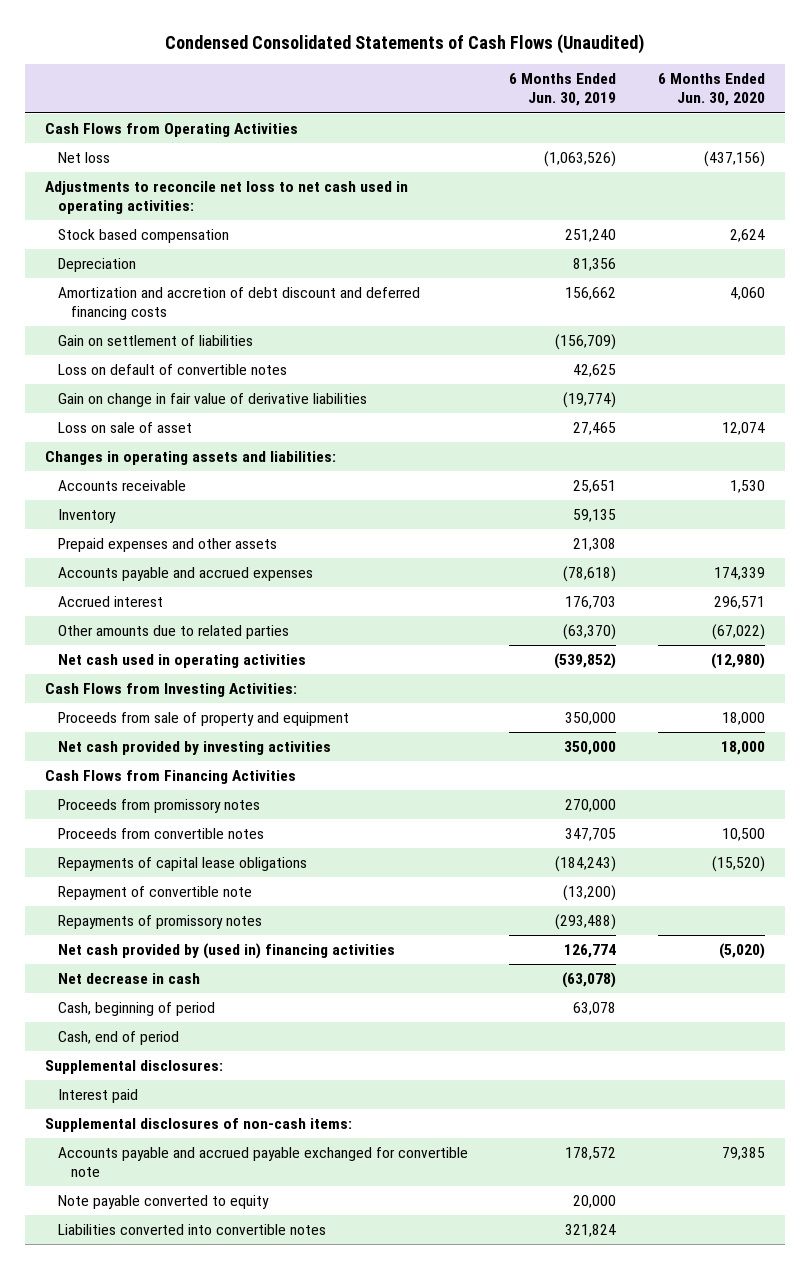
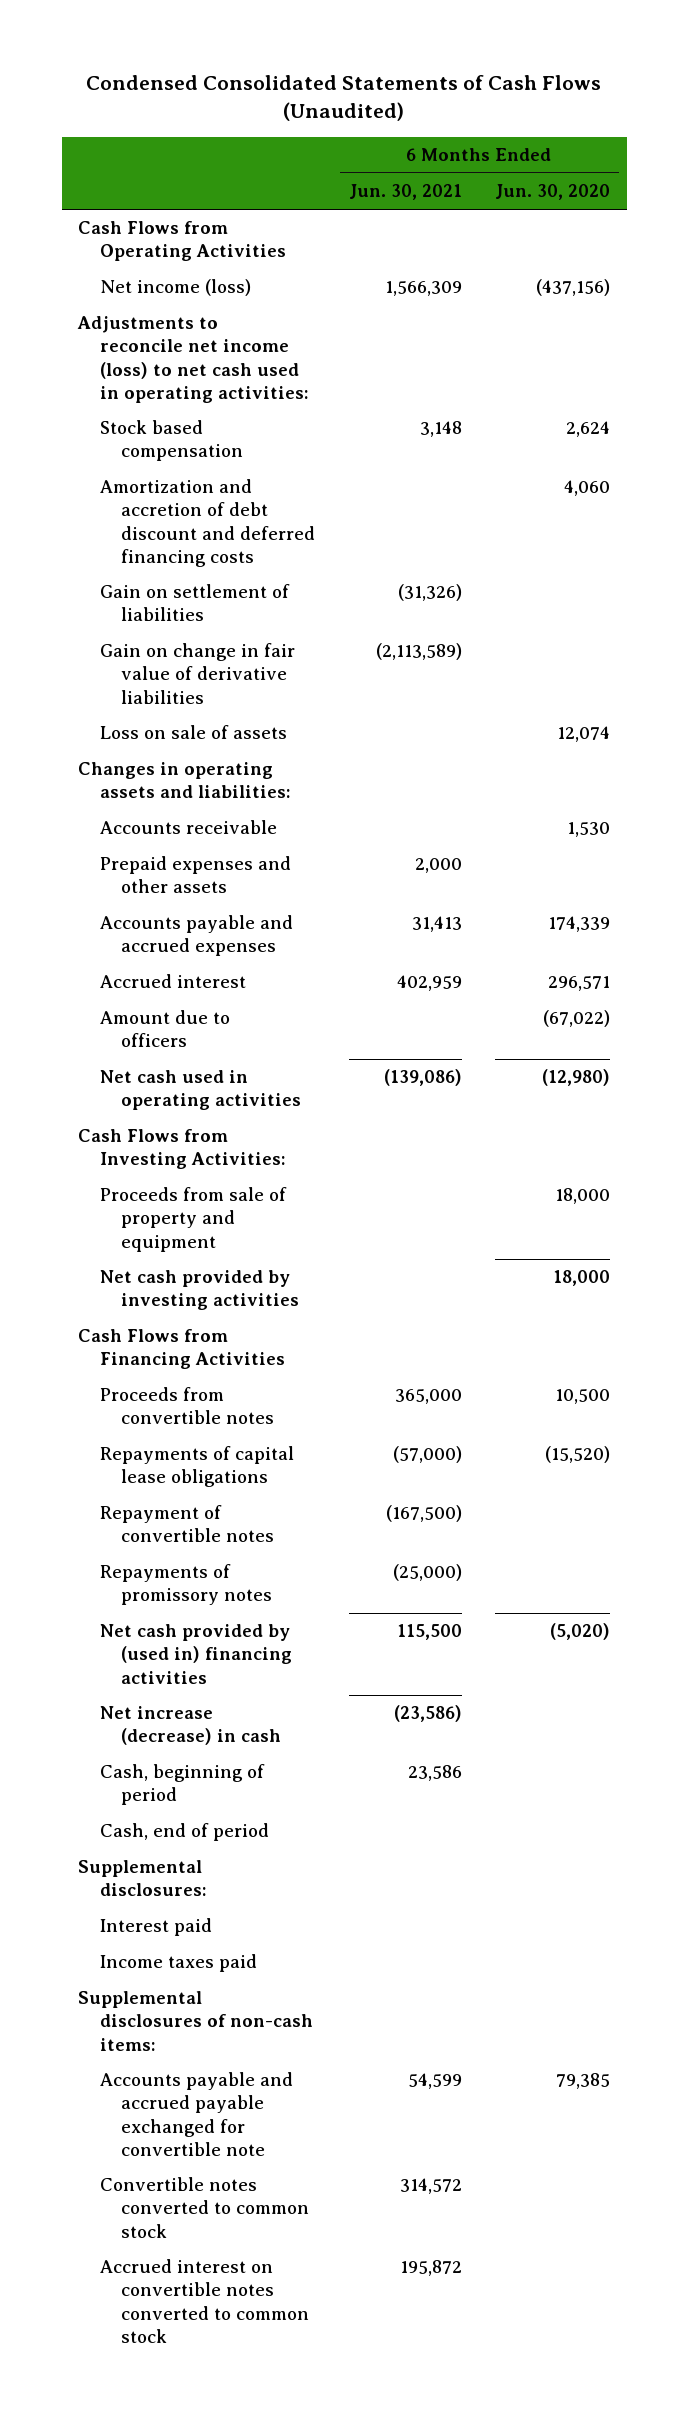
- | 6 Months Ended Jun. 30, 2019 | 6 Months Ended Jun. 30, 2020
+ | 6 Months Ended Jun. 30, 2021 | 6 Months Ended Jun. 30, 2020
- Net loss | (1,063,526) | (437,156)
- Adjustments to reconcile net loss to net cash used in operating activities:
+ Net income (loss) | 1,566,309 | (437,156)
+ Adjustments to reconcile net income (loss) to net cash used in operating activities:
- Depreciation | 81,356 |
- Loss on default of convertible notes | 42,625 |
- Loss on sale of asset | 27,465 | 12,074
+ Loss on sale of assets | | 12,074
- Inventory | 59,135 |
- Other amounts due to related parties | (63,370) | (67,022)
+ Amount due to officers | | (67,022)
- Proceeds from promissory notes | 270,000 |
- Repayment of convertible note | (13,200) |
+ Repayment of convertible notes | (167,500) |
- Net decrease in cash | (63,078) |
+ Net increase (decrease) in cash | (23,586) |
+ Income taxes paid
- Note payable converted to equity | 20,000 |
- Liabilities converted into convertible notes | 321,824 |
+ Convertible notes converted to common stock | 314,572 |
+ Accrued interest on convertible notes converted to common stock | 195,872 |

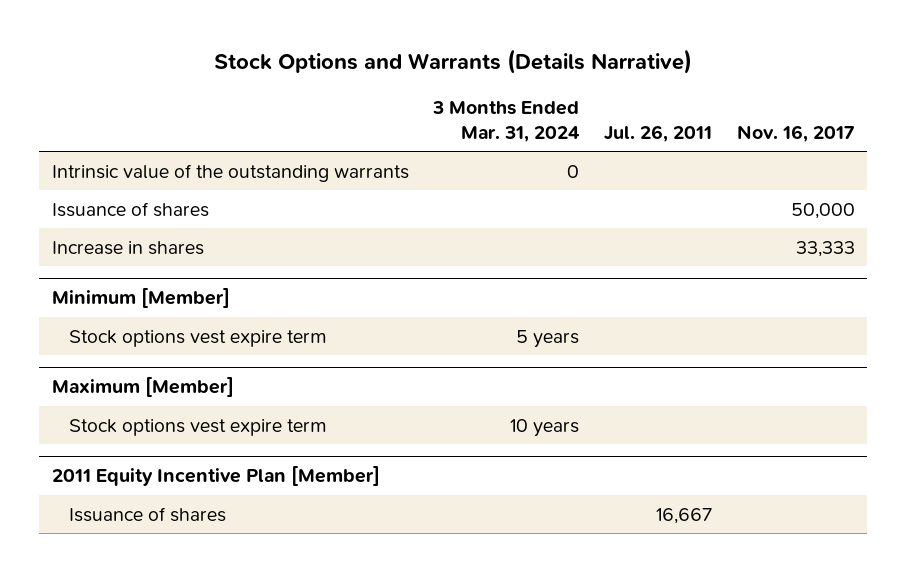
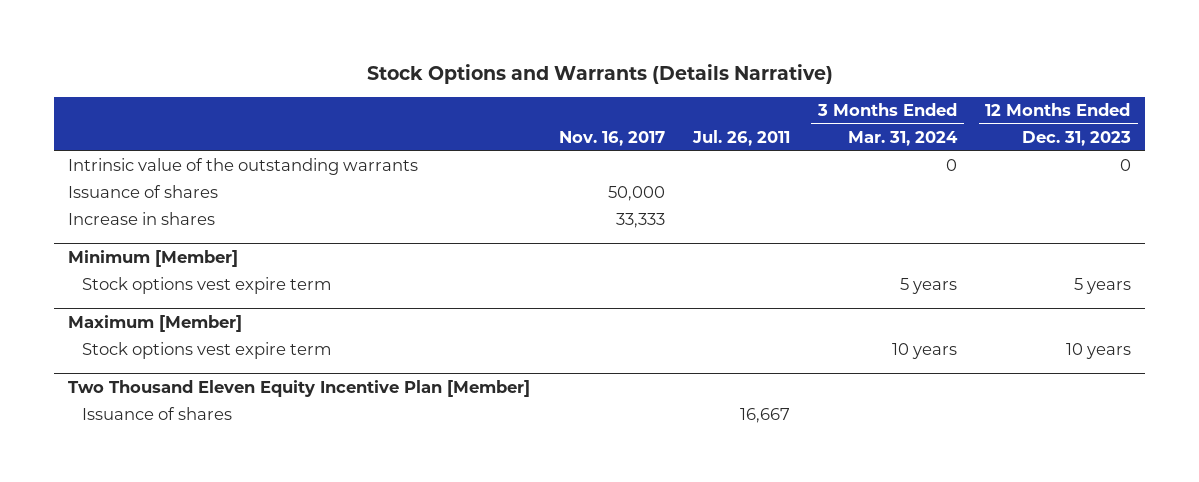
- | 3 Months Ended Mar. 31, 2024 | Jul. 26, 2011 | Nov. 16, 2017
+ | Nov. 16, 2017 | Jul. 26, 2011 | 3 Months Ended Mar. 31, 2024 | 12 Months Ended Dec. 31, 2023
- 2011 Equity Incentive Plan [Member]
+ Two Thousand Eleven Equity Incentive Plan [Member]

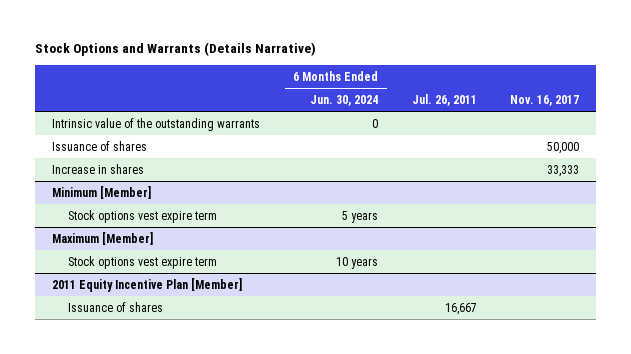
- | Nov. 16, 2017 | Jul. 26, 2011 | 3 Months Ended Mar. 31, 2024 | 12 Months Ended Dec. 31, 2023
+ | 6 Months Ended Jun. 30, 2024 | Jul. 26, 2011 | Nov. 16, 2017
- Two Thousand Eleven Equity Incentive Plan [Member]
+ 2011 Equity Incentive Plan [Member]

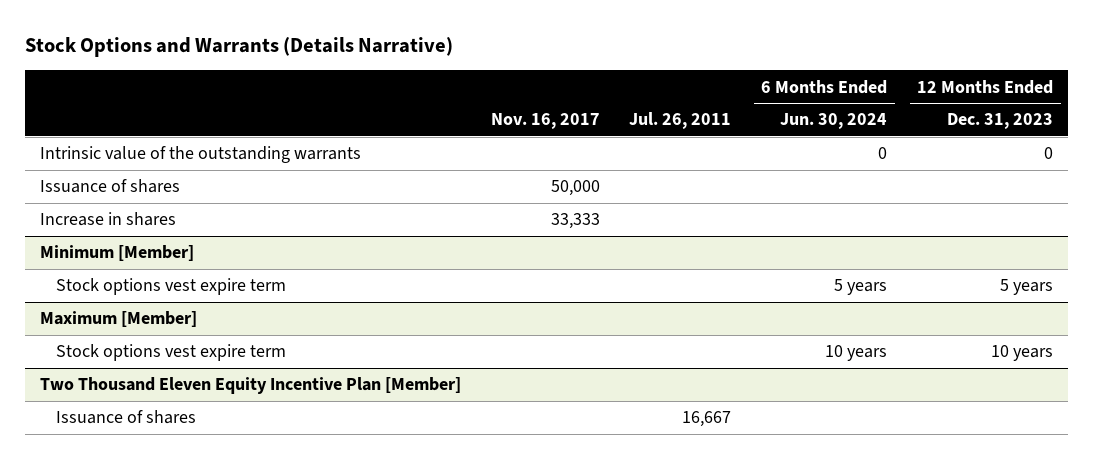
- | 6 Months Ended Jun. 30, 2024 | Jul. 26, 2011 | Nov. 16, 2017
+ | Nov. 16, 2017 | Jul. 26, 2011 | 6 Months Ended Jun. 30, 2024 | 12 Months Ended Dec. 31, 2023
- 2011 Equity Incentive Plan [Member]
+ Two Thousand Eleven Equity Incentive Plan [Member]

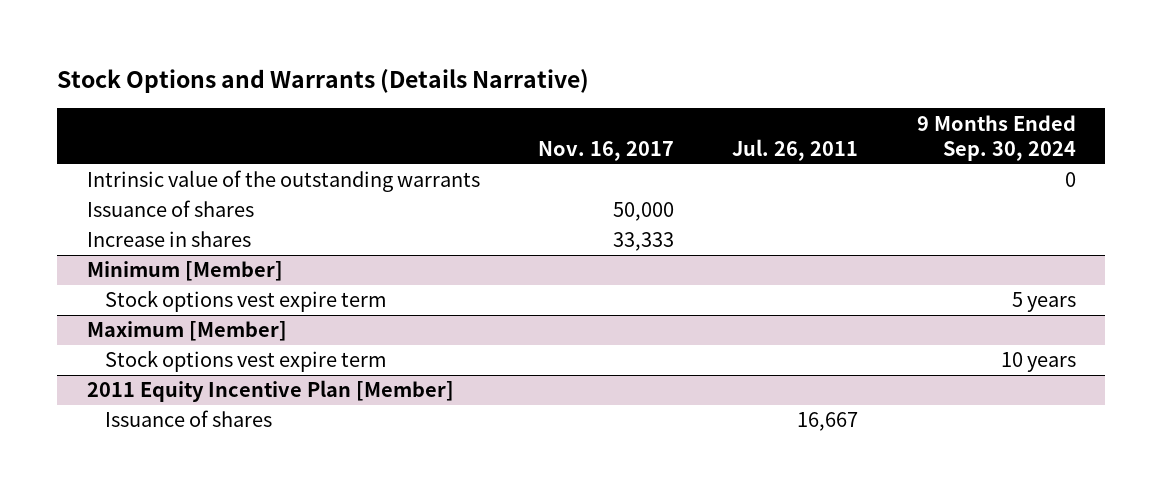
- | Nov. 16, 2017 | Jul. 26, 2011 | 6 Months Ended Jun. 30, 2024 | 12 Months Ended Dec. 31, 2023
+ | Nov. 16, 2017 | Jul. 26, 2011 | 9 Months Ended Sep. 30, 2024
- Two Thousand Eleven Equity Incentive Plan [Member]
+ 2011 Equity Incentive Plan [Member]

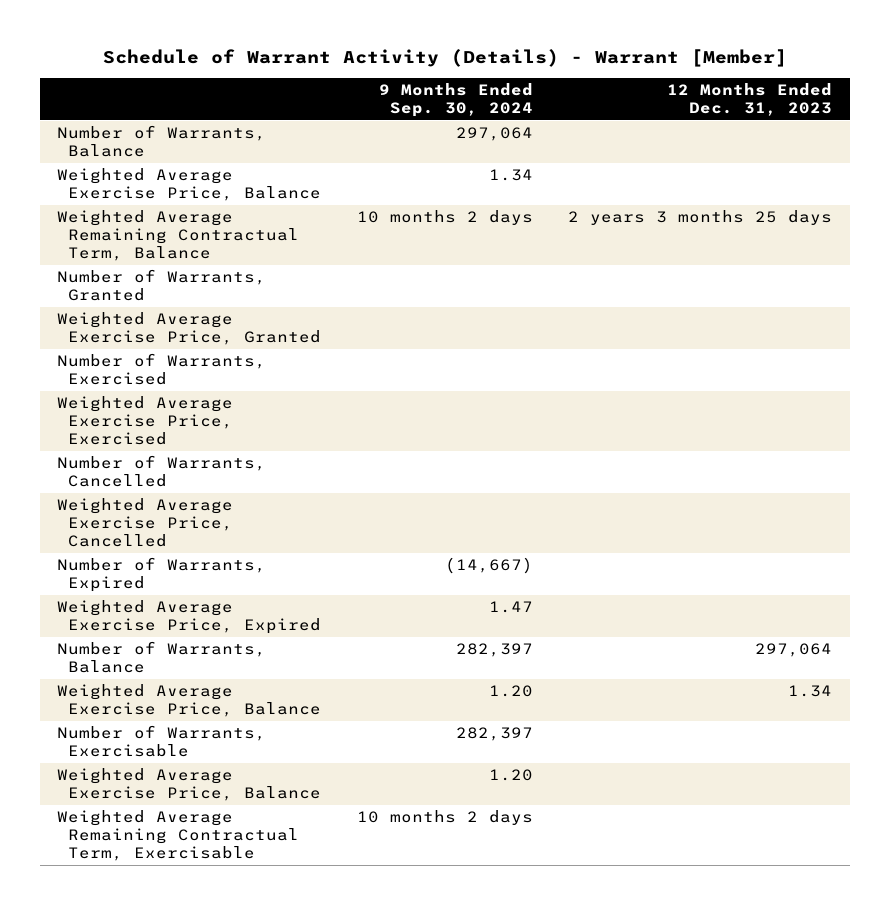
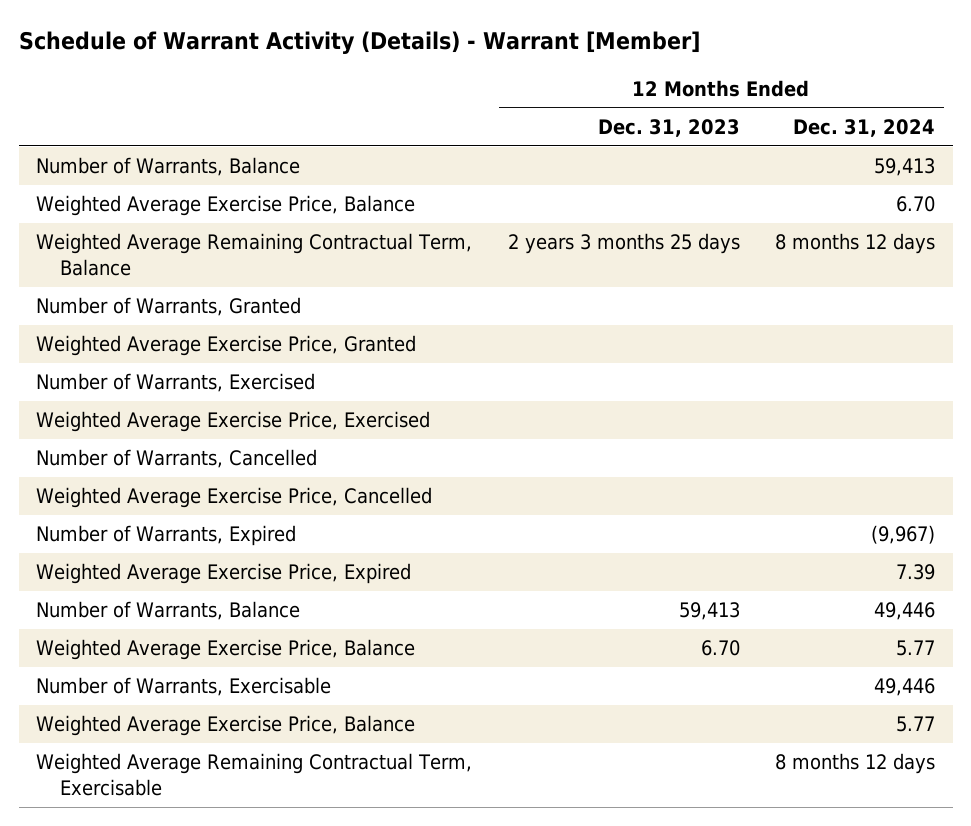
- | 9 Months Ended Sep. 30, 2024 | 12 Months Ended Dec. 31, 2023
+ | 12 Months Ended Dec. 31, 2023 | 12 Months Ended Dec. 31, 2024
- Number of Warrants, Balance | 282,397 | 297,064
- Weighted Average Exercise Price, Balance | 1.20 | 1.34
+ Number of Warrants, Balance | 59,413 | 49,446
+ Weighted Average Exercise Price, Balance | 6.70 | 5.77

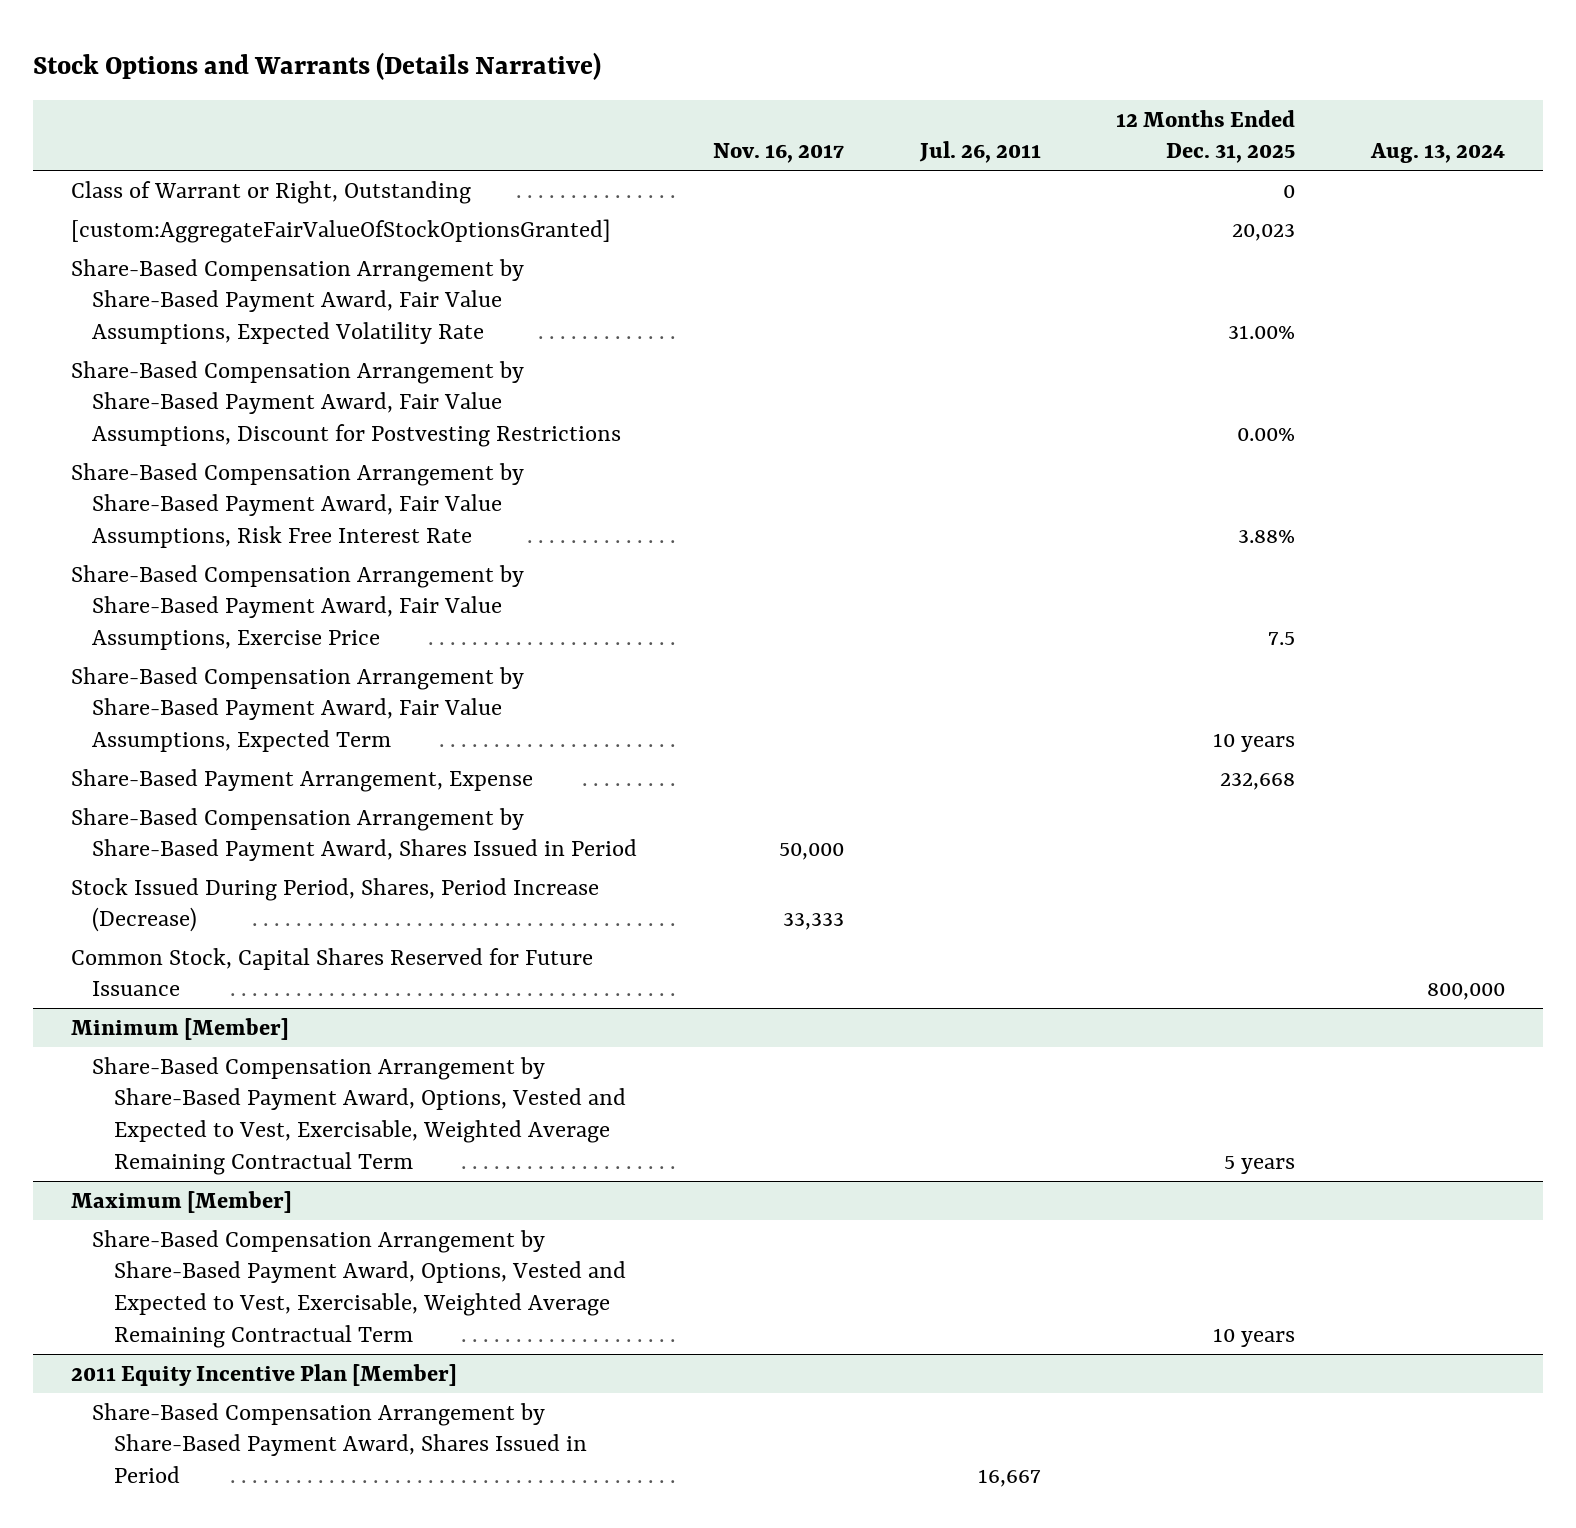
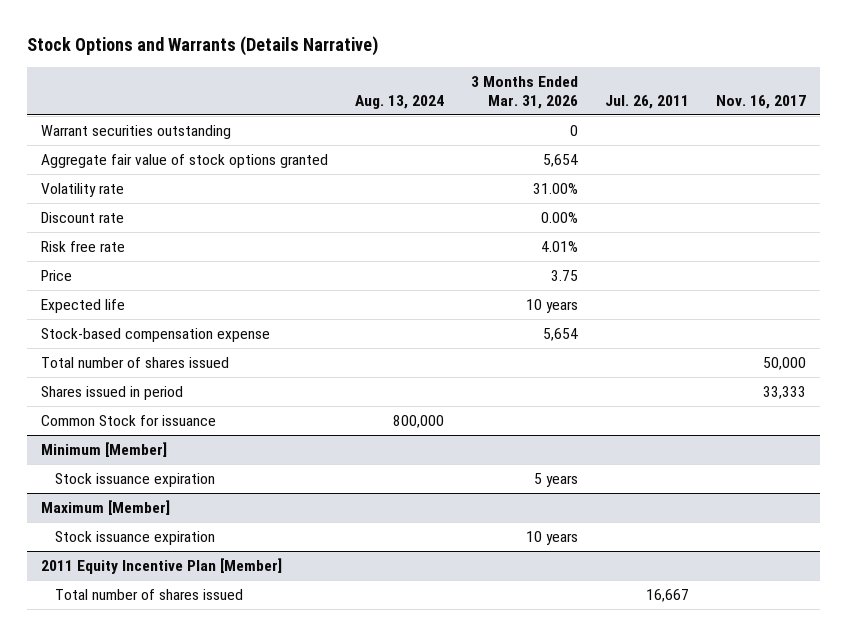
- | Nov. 16, 2017 | Jul. 26, 2011 | 12 Months Ended Dec. 31, 2025 | Aug. 13, 2024
+ | Aug. 13, 2024 | 3 Months Ended Mar. 31, 2026 | Jul. 26, 2011 | Nov. 16, 2017
- Class of Warrant or Right, Outstanding | | | 0 |
- [custom:AggregateFairValueOfStockOptionsGranted] | | | 20,023 |
- Share-Based Compensation Arrangement by Share-Based Payment Award, Fair Value Assumptions, Expected Volatility Rate | | | 31.00% |
- Share-Based Compensation Arrangement by Share-Based Payment Award, Fair Value Assumptions, Discount for Postvesting Restrictions | | | 0.00% |
- Share-Based Compensation Arrangement by Share-Based Payment Award, Fair Value Assumptions, Risk Free Interest Rate | | | 3.88% |
- Share-Based Compensation Arrangement by Share-Based Payment Award, Fair Value Assumptions, Exercise Price | | | 7.5 |
- Share-Based Compensation Arrangement by Share-Based Payment Award, Fair Value Assumptions, Expected Term | | | 10 years |
- Share-Based Payment Arrangement, Expense | | | 232,668 |
- Share-Based Compensation Arrangement by Share-Based Payment Award, Shares Issued in Period | 50,000 | | |
- Stock Issued During Period, Shares, Period Increase (Decrease) | 33,333 | | |
- Common Stock, Capital Shares Reserved for Future Issuance | | | | 800,000
+ Warrant securities outstanding | | 0 | |
+ Aggregate fair value of stock options granted | | 5,654 | |
+ Volatility rate | | 31.00% | |
+ Discount rate | | 0.00% | |
+ Risk free rate | | 4.01% | |
+ Price | | 3.75 | |
+ Expected life | | 10 years | |
+ Stock-based compensation expense | | 5,654 | |
+ Total number of shares issued | | | | 50,000
+ Shares issued in period | | | | 33,333
+ Common Stock for issuance | 800,000 | | |
@ Minimum [Member]
- Share-Based Compensation Arrangement by Share-Based Payment Award, Options, Vested and Expected to Vest, Exercisable, Weighted Average Remaining Contractual Term | | | 5 years |
+ Stock issuance expiration | | 5 years | |
@ Maximum [Member]
- Share-Based Compensation Arrangement by Share-Based Payment Award, Options, Vested and Expected to Vest, Exercisable, Weighted Average Remaining Contractual Term | | | 10 years |
+ Stock issuance expiration | | 10 years | |
@ 2011 Equity Incentive Plan [Member]
- Share-Based Compensation Arrangement by Share-Based Payment Award, Shares Issued in Period | | 16,667 | |
+ Total number of shares issued | | | 16,667 |

